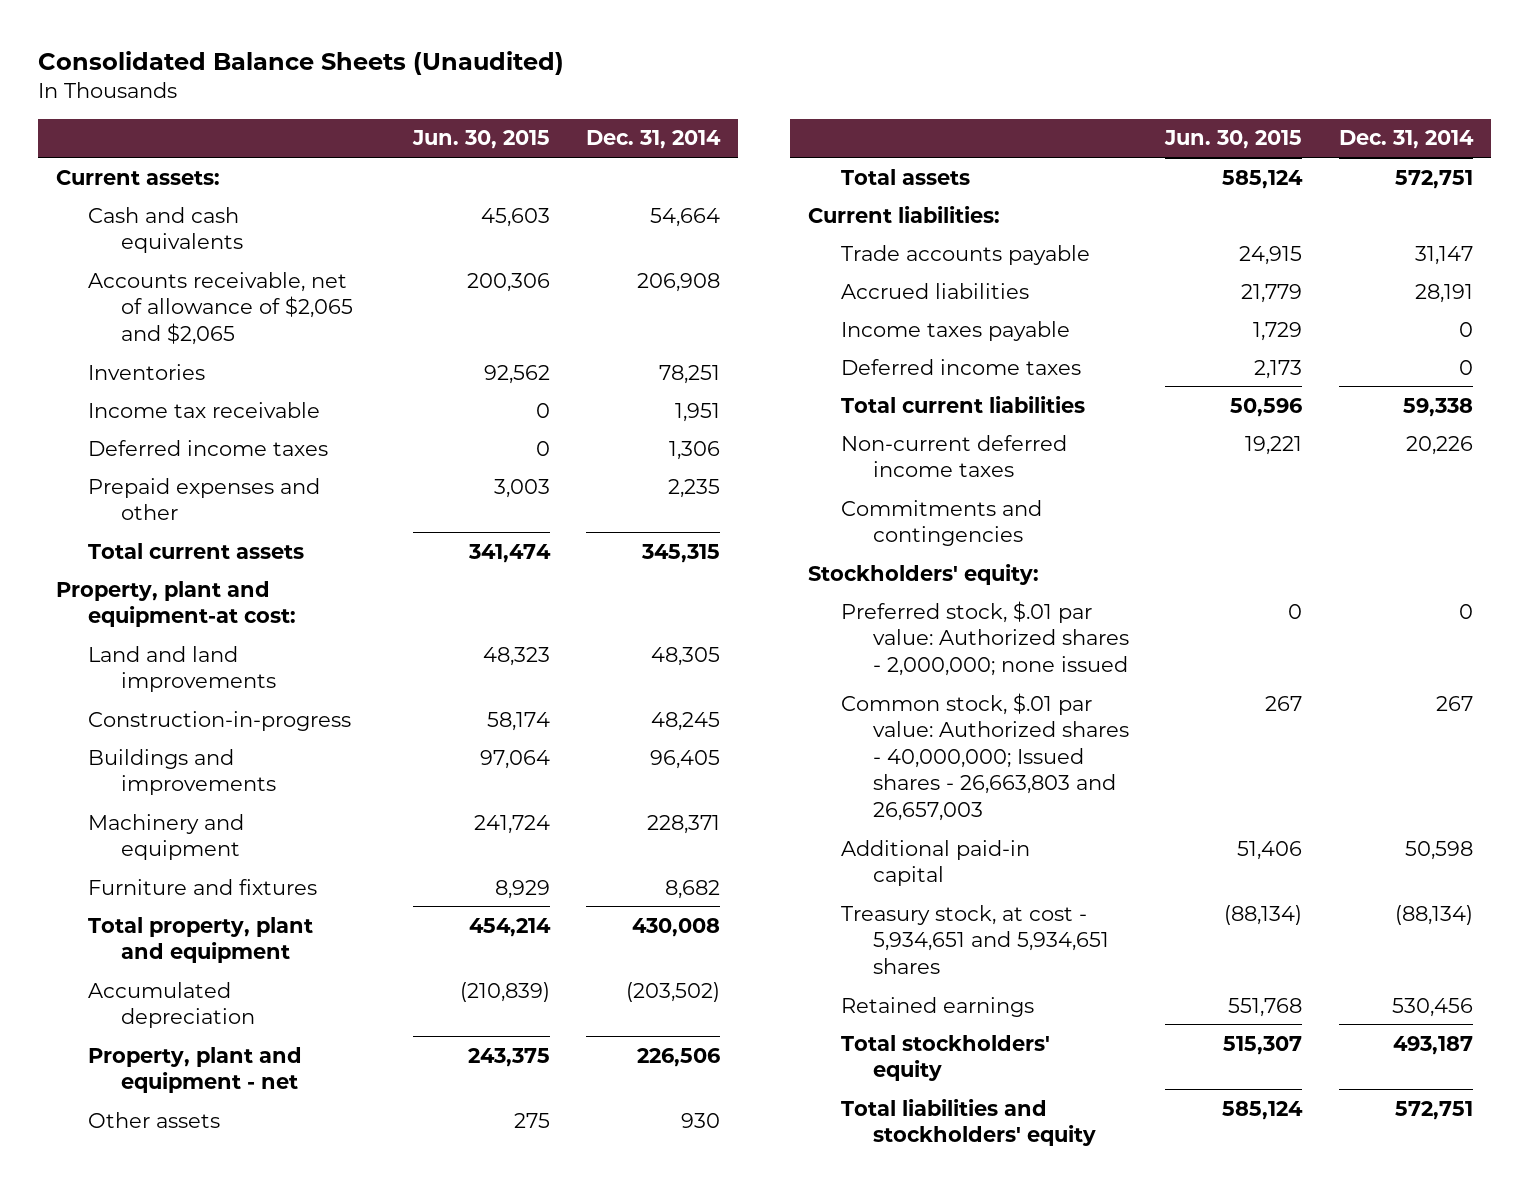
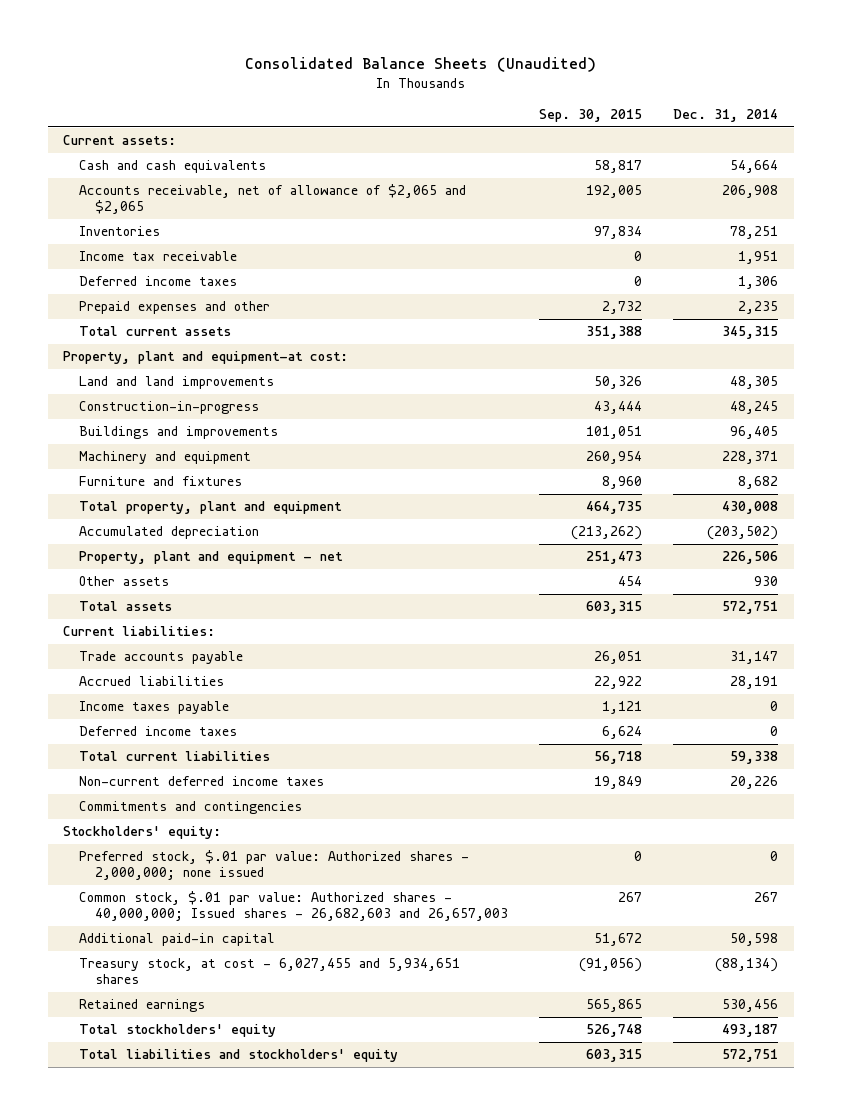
- | Jun. 30, 2015 | Dec. 31, 2014
+ | Sep. 30, 2015 | Dec. 31, 2014
- Common stock, $.01 par value: Authorized shares - 40,000,000; Issued shares - 26,663,803 and 26,657,003 | 267 | 267
+ Common stock, $.01 par value: Authorized shares - 40,000,000; Issued shares - 26,682,603 and 26,657,003 | 267 | 267
- Treasury stock, at cost - 5,934,651 and 5,934,651 shares | (88,134) | (88,134)
+ Treasury stock, at cost - 6,027,455 and 5,934,651 shares | (91,056) | (88,134)

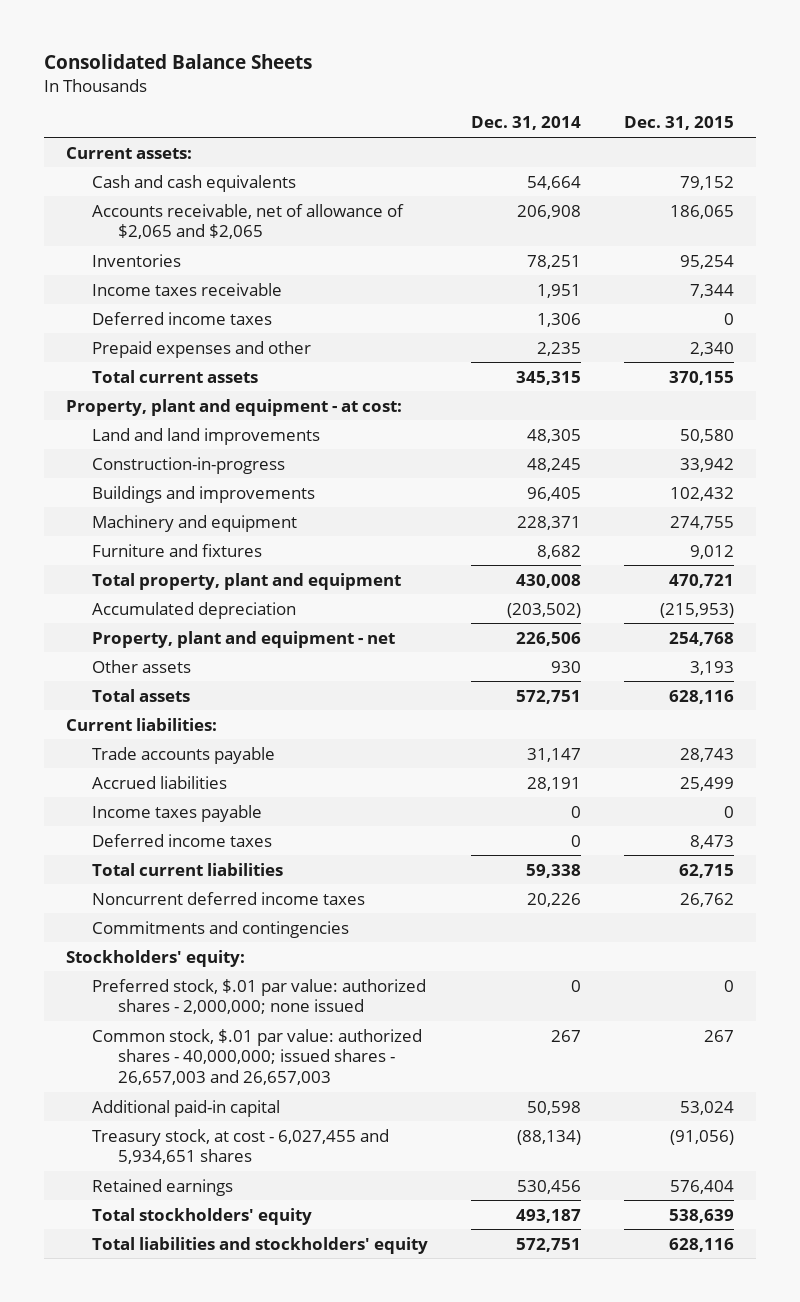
- Consolidated Balance Sheets (Unaudited)
+ Consolidated Balance Sheets
- | Sep. 30, 2015 | Dec. 31, 2014
+ | Dec. 31, 2014 | Dec. 31, 2015
- Income tax receivable | 0 | 1,951
+ Income taxes receivable | 1,951 | 7,344
- Property, plant and equipment-at cost:
+ Property, plant and equipment - at cost:
- Non-current deferred income taxes | 19,849 | 20,226
+ Noncurrent deferred income taxes | 20,226 | 26,762
- Preferred stock, $.01 par value: Authorized shares - 2,000,000; none issued | 0 | 0
- Common stock, $.01 par value: Authorized shares - 40,000,000; Issued shares - 26,682,603 and 26,657,003 | 267 | 267
+ Preferred stock, $.01 par value: authorized shares - 2,000,000; none issued | 0 | 0
+ Common stock, $.01 par value: authorized shares - 40,000,000; issued shares - 26,657,003 and 26,657,003 | 267 | 267

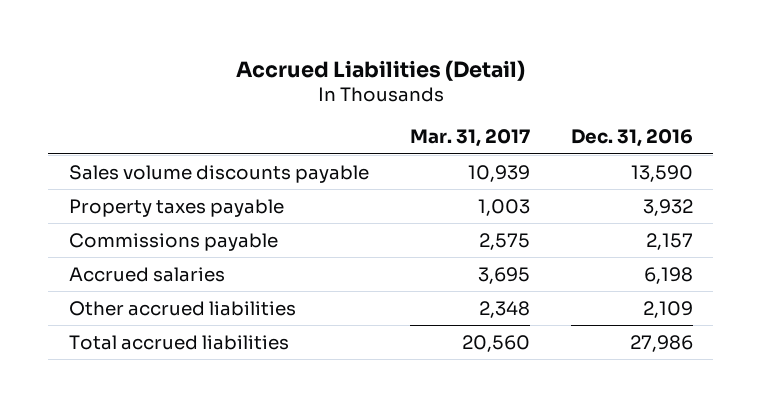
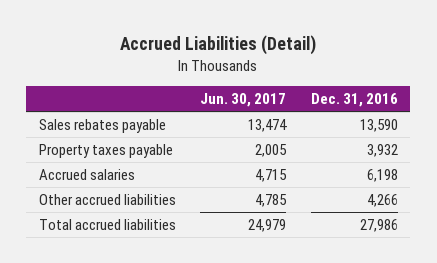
- | Mar. 31, 2017 | Dec. 31, 2016
+ | Jun. 30, 2017 | Dec. 31, 2016
- Sales volume discounts payable | 10,939 | 13,590
+ Sales rebates payable | 13,474 | 13,590
- Commissions payable | 2,575 | 2,157
- Other accrued liabilities | 2,348 | 2,109
+ Other accrued liabilities | 4,785 | 4,266

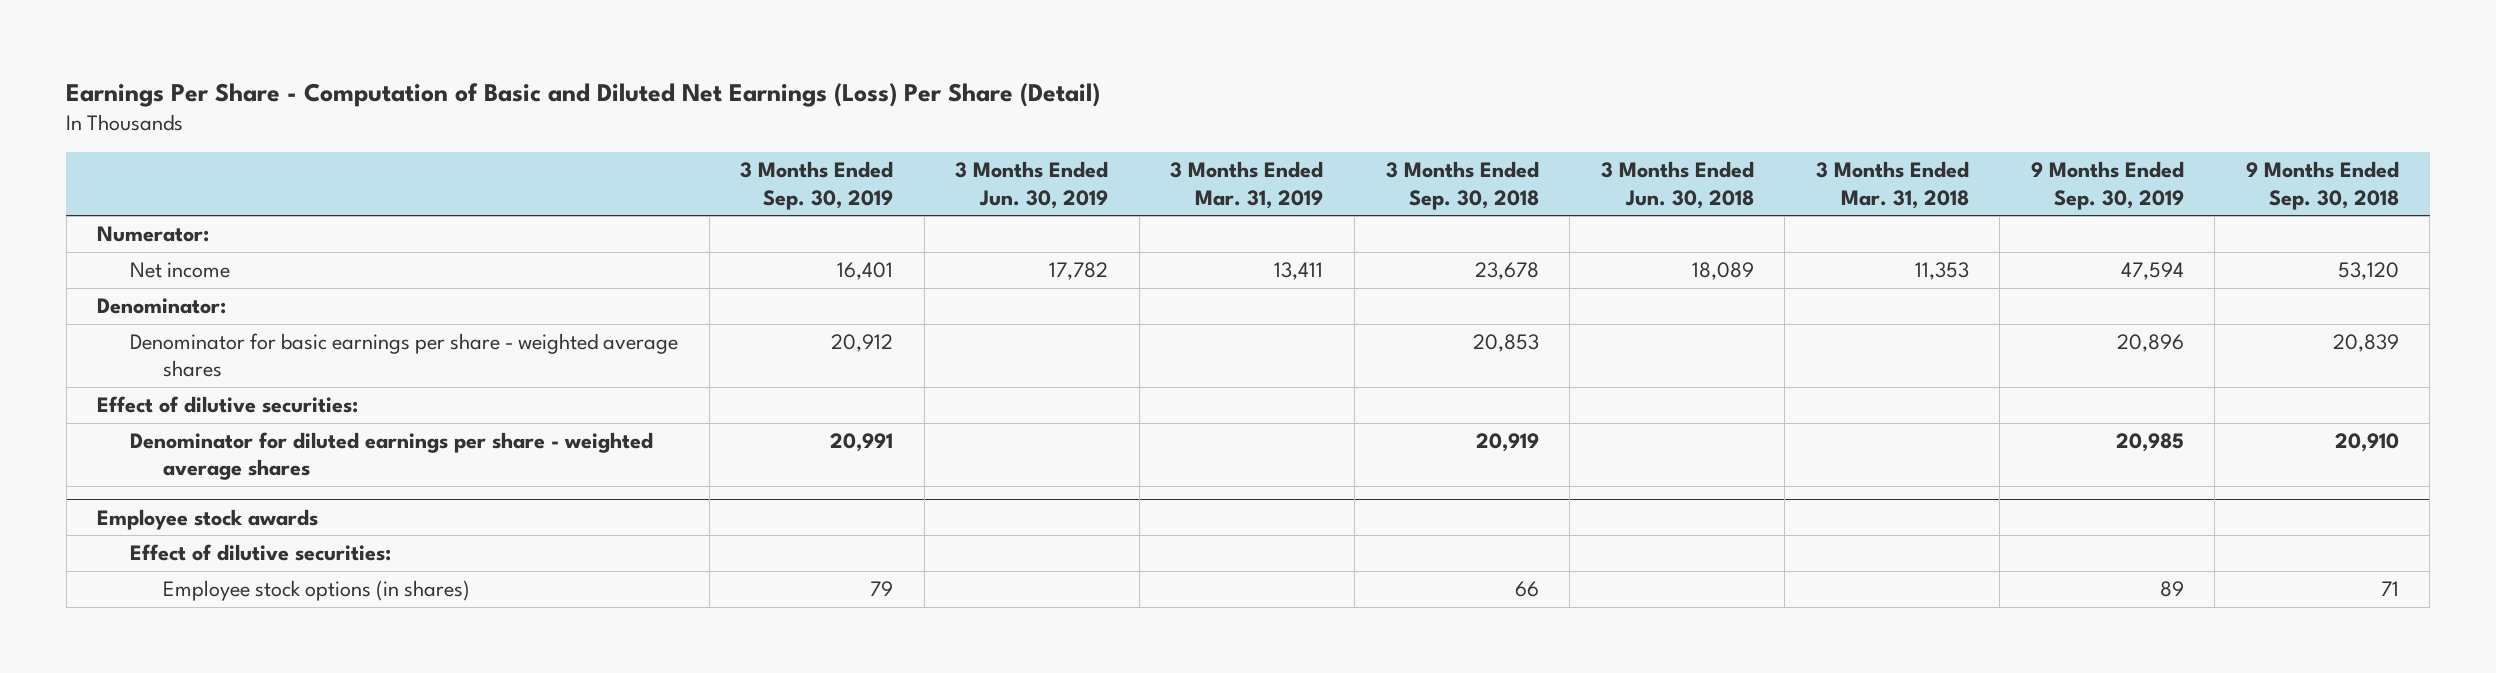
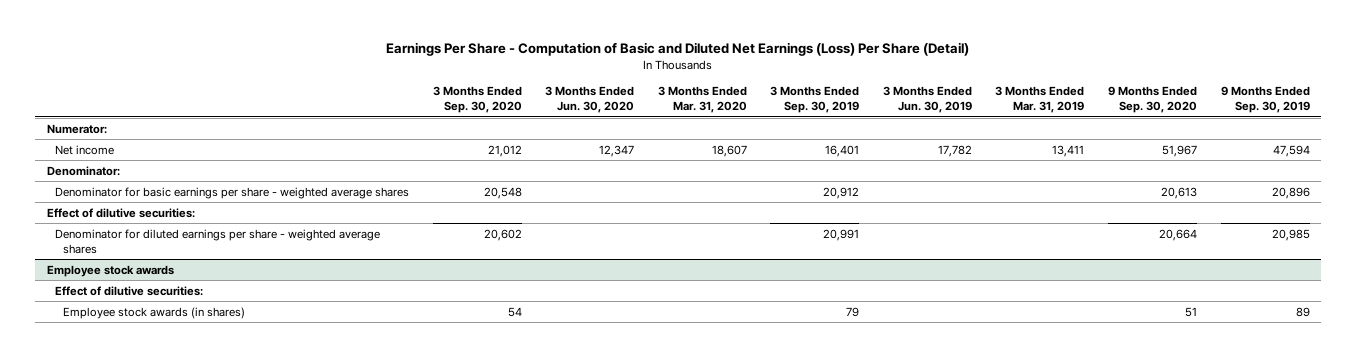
- | 3 Months Ended Sep. 30, 2019 | 3 Months Ended Jun. 30, 2019 | 3 Months Ended Mar. 31, 2019 | 3 Months Ended Sep. 30, 2018 | 3 Months Ended Jun. 30, 2018 | 3 Months Ended Mar. 31, 2018 | 9 Months Ended Sep. 30, 2019 | 9 Months Ended Sep. 30, 2018
+ | 3 Months Ended Sep. 30, 2020 | 3 Months Ended Jun. 30, 2020 | 3 Months Ended Mar. 31, 2020 | 3 Months Ended Sep. 30, 2019 | 3 Months Ended Jun. 30, 2019 | 3 Months Ended Mar. 31, 2019 | 9 Months Ended Sep. 30, 2020 | 9 Months Ended Sep. 30, 2019
@ Employee stock awards
- Employee stock options (in shares) | 79 | | | 66 | | | 89 | 71
+ Employee stock awards (in shares) | 54 | | | 79 | | | 51 | 89

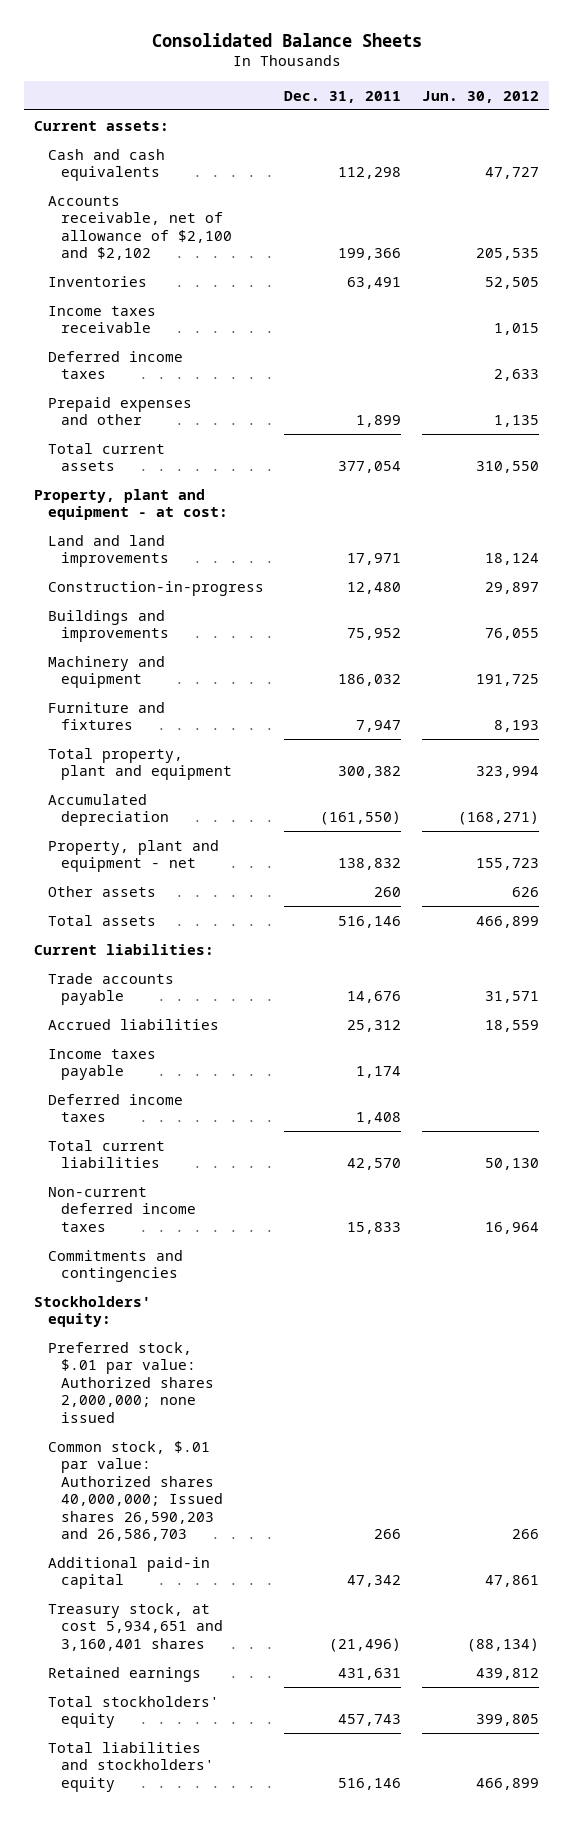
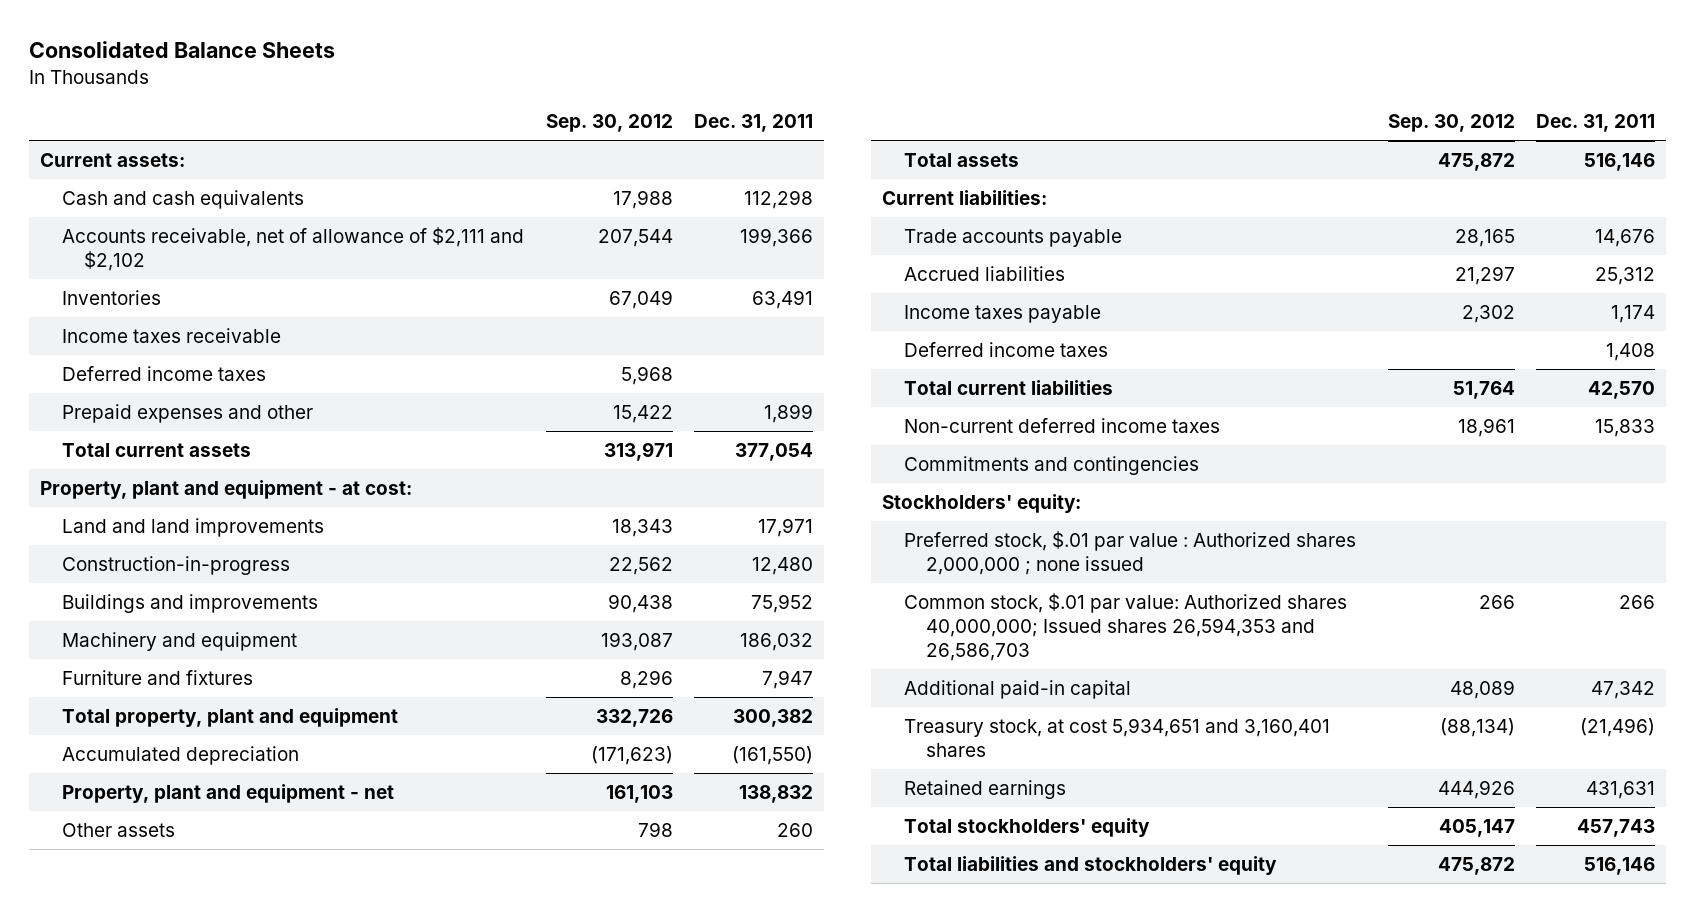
- | Dec. 31, 2011 | Jun. 30, 2012
+ | Sep. 30, 2012 | Dec. 31, 2011
- Accounts receivable, net of allowance of $2,100 and $2,102 | 199,366 | 205,535
+ Accounts receivable, net of allowance of $2,111 and $2,102 | 207,544 | 199,366
- Preferred stock, $.01 par value: Authorized shares 2,000,000; none issued
- Common stock, $.01 par value: Authorized shares 40,000,000; Issued shares 26,590,203 and 26,586,703 | 266 | 266
+ Preferred stock, $.01 par value : Authorized shares 2,000,000 ; none issued
+ Common stock, $.01 par value: Authorized shares 40,000,000; Issued shares 26,594,353 and 26,586,703 | 266 | 266

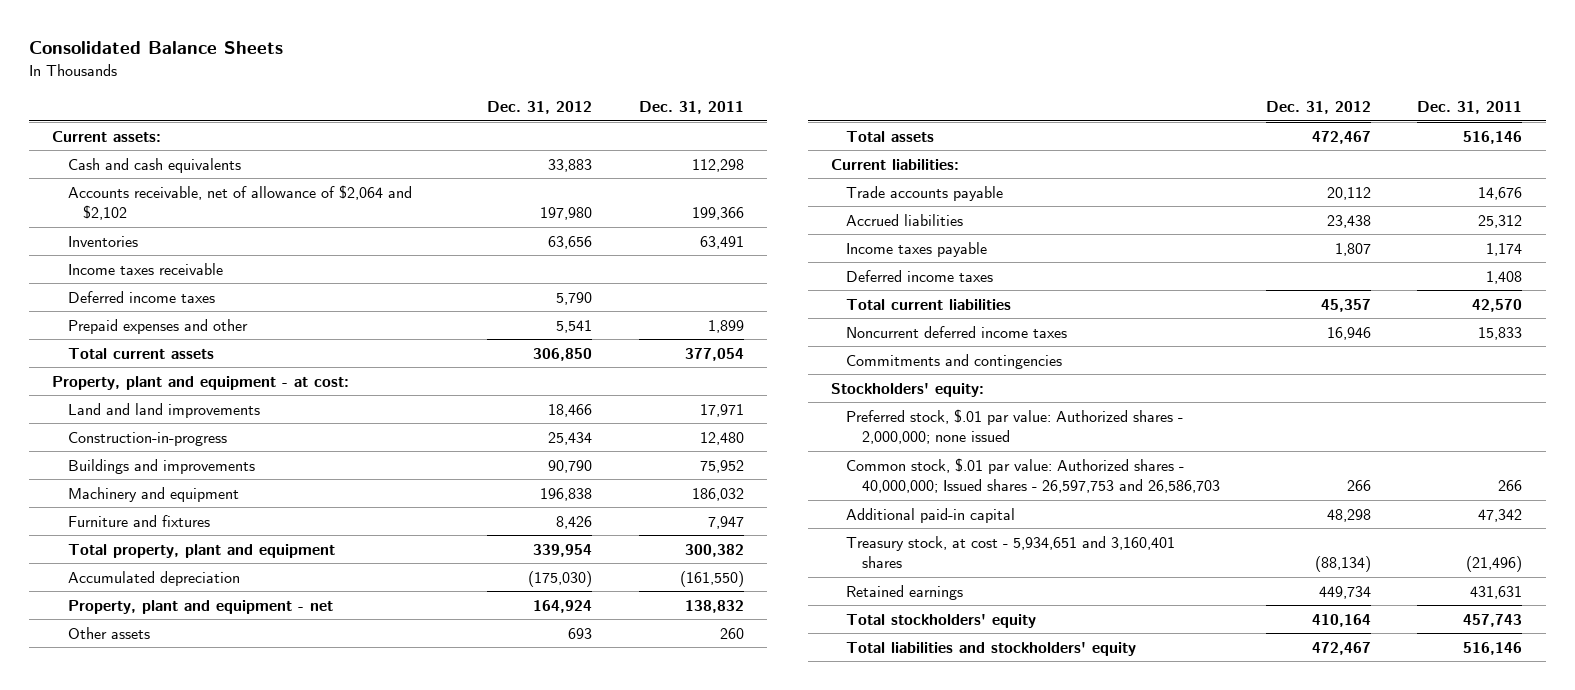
- | Sep. 30, 2012 | Dec. 31, 2011
+ | Dec. 31, 2012 | Dec. 31, 2011
- Accounts receivable, net of allowance of $2,111 and $2,102 | 207,544 | 199,366
+ Accounts receivable, net of allowance of $2,064 and $2,102 | 197,980 | 199,366
- Non-current deferred income taxes | 18,961 | 15,833
+ Noncurrent deferred income taxes | 16,946 | 15,833
- Preferred stock, $.01 par value : Authorized shares 2,000,000 ; none issued
- Common stock, $.01 par value: Authorized shares 40,000,000; Issued shares 26,594,353 and 26,586,703 | 266 | 266
+ Preferred stock, $.01 par value: Authorized shares - 2,000,000; none issued
+ Common stock, $.01 par value: Authorized shares - 40,000,000; Issued shares - 26,597,753 and 26,586,703 | 266 | 266
- Treasury stock, at cost 5,934,651 and 3,160,401 shares | (88,134) | (21,496)
+ Treasury stock, at cost - 5,934,651 and 3,160,401 shares | (88,134) | (21,496)

